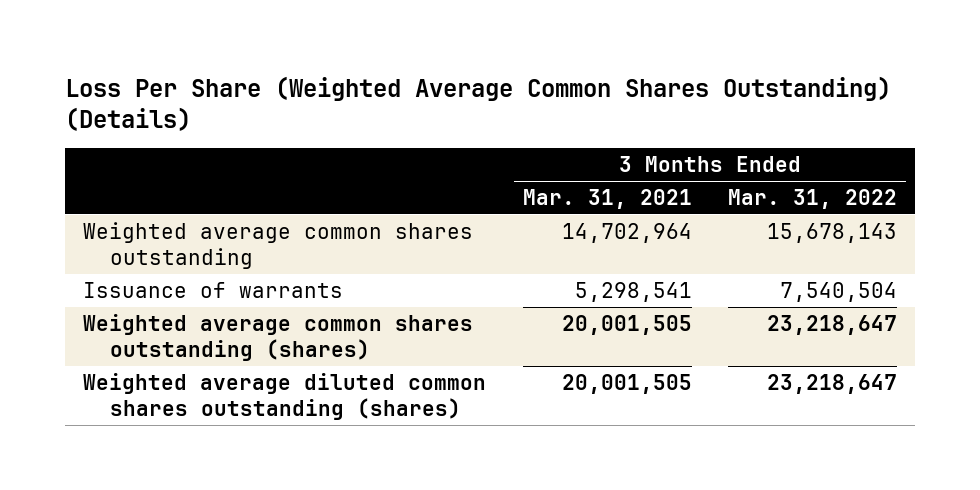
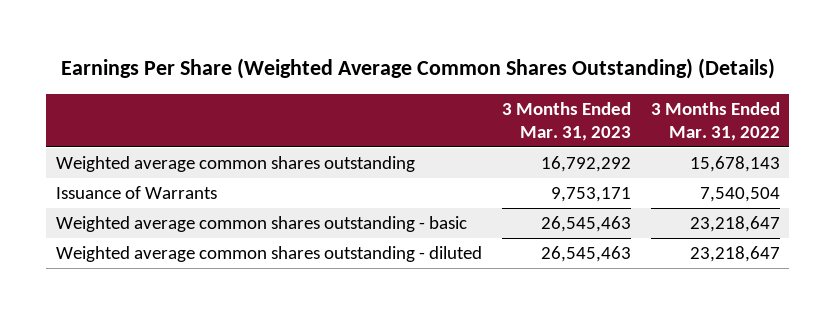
- Loss Per Share (Weighted Average Common Shares Outstanding) (Details)
+ Earnings Per Share (Weighted Average Common Shares Outstanding) (Details)
- | 3 Months Ended Mar. 31, 2021 | 3 Months Ended Mar. 31, 2022
+ | 3 Months Ended Mar. 31, 2023 | 3 Months Ended Mar. 31, 2022
- Issuance of warrants | 5,298,541 | 7,540,504
- Weighted average common shares outstanding (shares) | 20,001,505 | 23,218,647
- Weighted average diluted common shares outstanding (shares) | 20,001,505 | 23,218,647
+ Issuance of Warrants | 9,753,171 | 7,540,504
+ Weighted average common shares outstanding - basic | 26,545,463 | 23,218,647
+ Weighted average common shares outstanding - diluted | 26,545,463 | 23,218,647

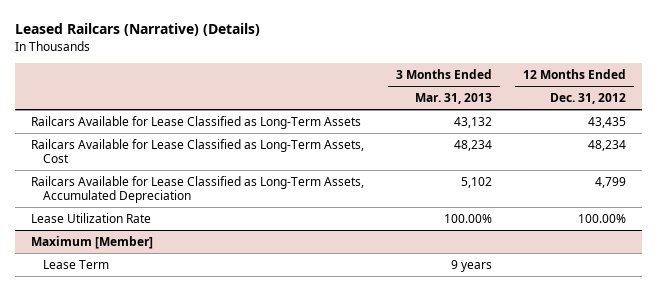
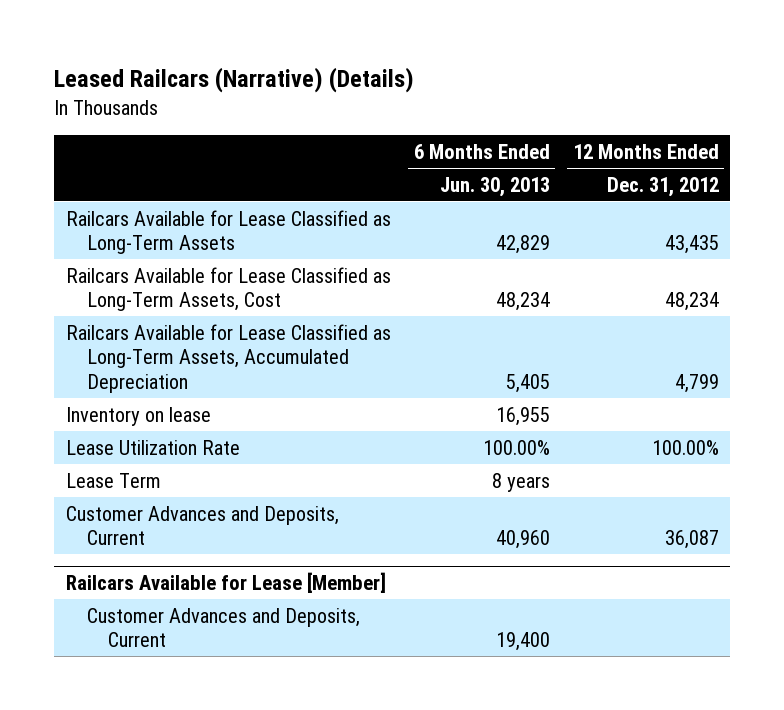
- | 3 Months Ended Mar. 31, 2013 | 12 Months Ended Dec. 31, 2012
+ | 6 Months Ended Jun. 30, 2013 | 12 Months Ended Dec. 31, 2012
+ Inventory on lease | 16,955 |
- Maximum [Member]
+ Customer Advances and Deposits, Current | 40,960 | 36,087
+ Railcars Available for Lease [Member]
+ Customer Advances and Deposits, Current | 19,400 |

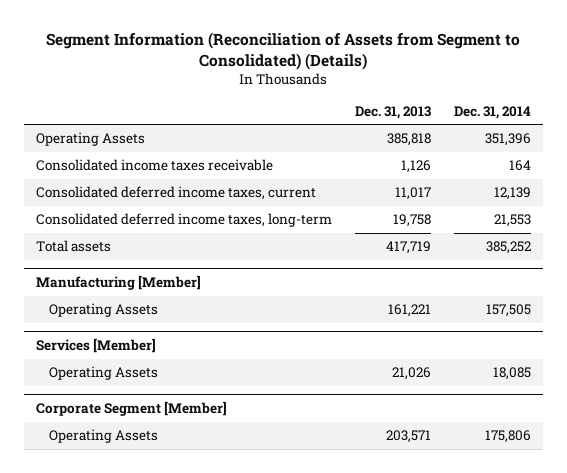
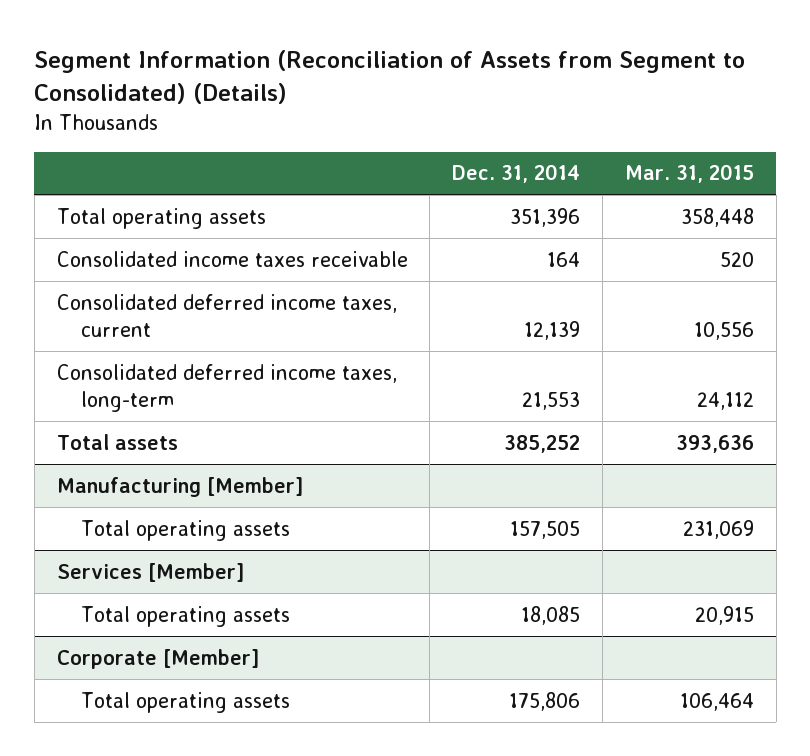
- | Dec. 31, 2013 | Dec. 31, 2014
+ | Dec. 31, 2014 | Mar. 31, 2015
- Operating Assets | 385,818 | 351,396
+ Total operating assets | 351,396 | 358,448
@ Manufacturing [Member]
- Operating Assets | 161,221 | 157,505
+ Total operating assets | 157,505 | 231,069
@ Services [Member]
- Operating Assets | 21,026 | 18,085
- Corporate Segment [Member]
- Operating Assets | 203,571 | 175,806
@ Services [Member]
+ Total operating assets | 18,085 | 20,915
+ Corporate [Member]
+ Total operating assets | 175,806 | 106,464

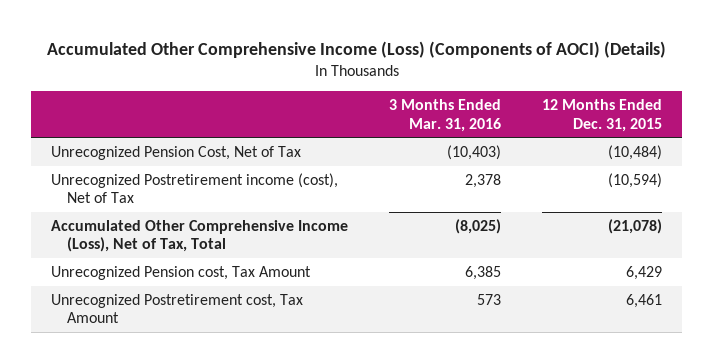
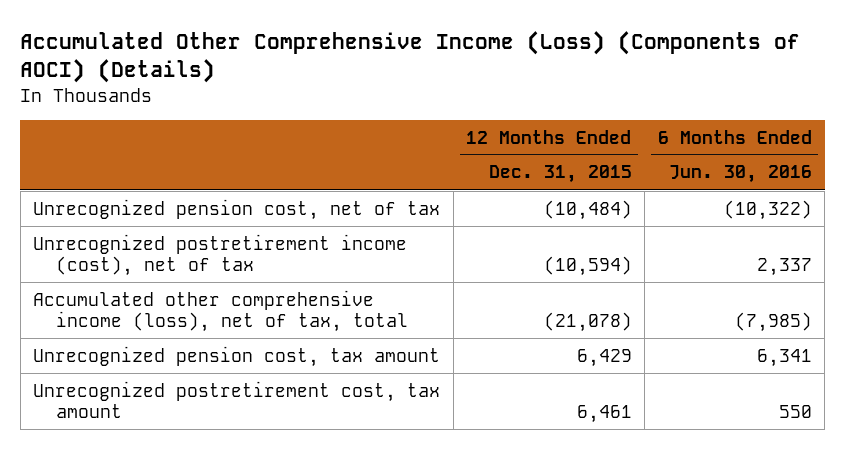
- | 3 Months Ended Mar. 31, 2016 | 12 Months Ended Dec. 31, 2015
+ | 12 Months Ended Dec. 31, 2015 | 6 Months Ended Jun. 30, 2016
- Unrecognized Pension Cost, Net of Tax | (10,403) | (10,484)
- Unrecognized Postretirement income (cost), Net of Tax | 2,378 | (10,594)
- Accumulated Other Comprehensive Income (Loss), Net of Tax, Total | (8,025) | (21,078)
- Unrecognized Pension cost, Tax Amount | 6,385 | 6,429
- Unrecognized Postretirement cost, Tax Amount | 573 | 6,461
+ Unrecognized pension cost, net of tax | (10,484) | (10,322)
+ Unrecognized postretirement income (cost), net of tax | (10,594) | 2,337
+ Accumulated other comprehensive income (loss), net of tax, total | (21,078) | (7,985)
+ Unrecognized pension cost, tax amount | 6,429 | 6,341
+ Unrecognized postretirement cost, tax amount | 6,461 | 550

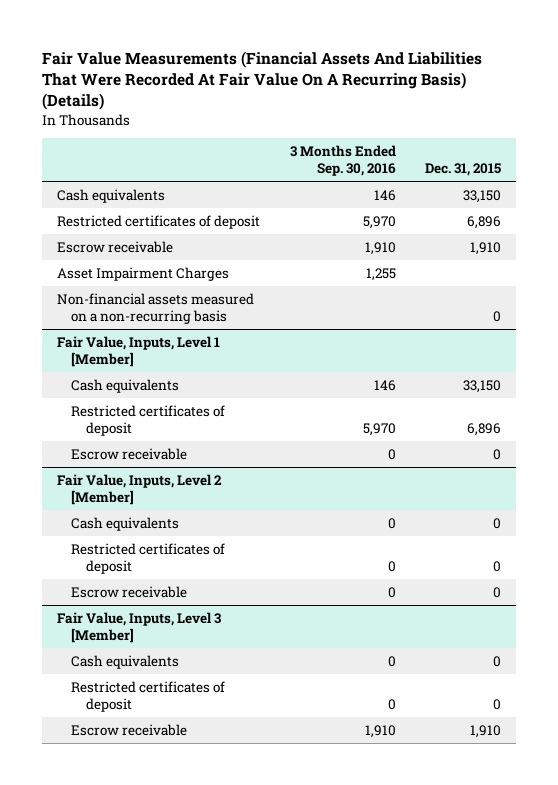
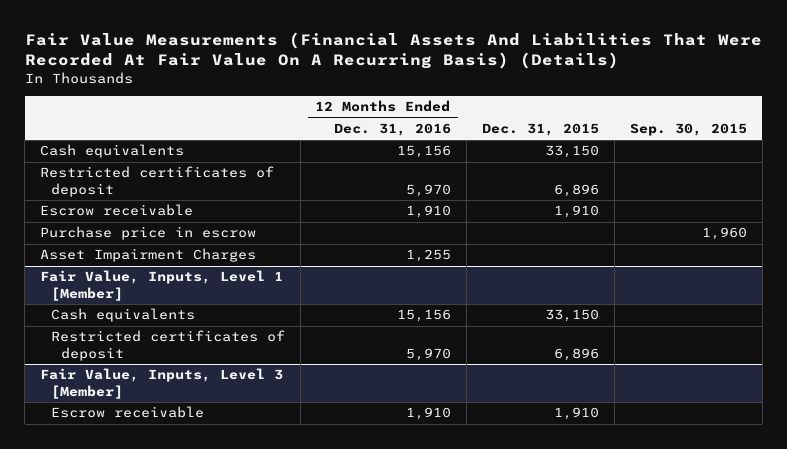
- | 3 Months Ended Sep. 30, 2016 | Dec. 31, 2015
+ | 12 Months Ended Dec. 31, 2016 | Dec. 31, 2015 | Sep. 30, 2015
+ Purchase price in escrow | | | 1,960
- Non-financial assets measured on a non-recurring basis | | 0
@ Fair Value, Inputs, Level 1 [Member]
- Escrow receivable | 0 | 0
- Fair Value, Inputs, Level 2 [Member]
- Cash equivalents | 0 | 0
- Restricted certificates of deposit | 0 | 0
- Escrow receivable | 0 | 0
@ Fair Value, Inputs, Level 3 [Member]
- Cash equivalents | 0 | 0
- Restricted certificates of deposit | 0 | 0

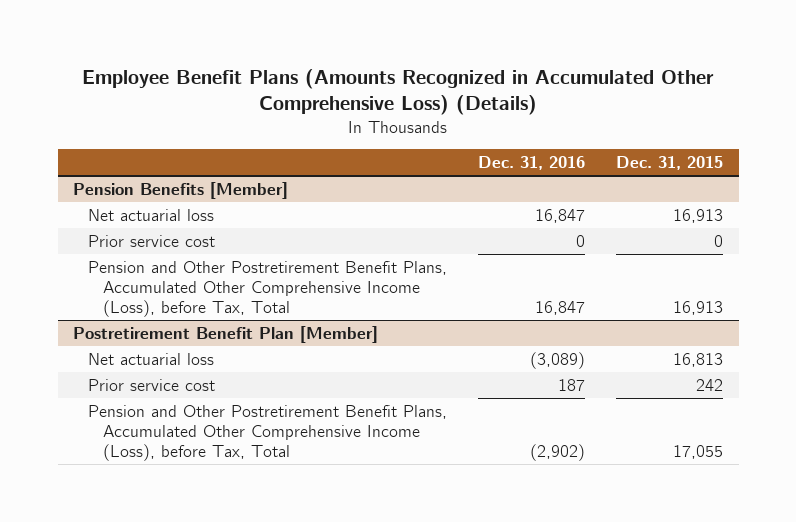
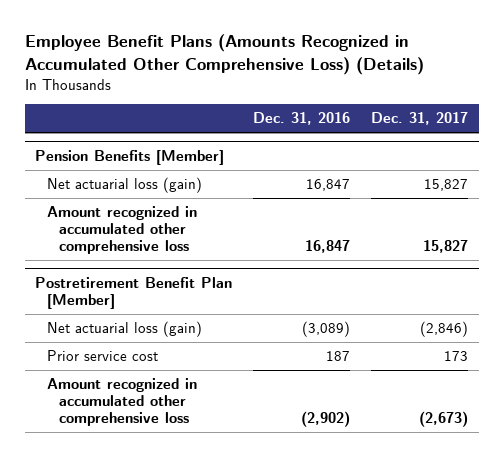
- | Dec. 31, 2016 | Dec. 31, 2015
+ | Dec. 31, 2016 | Dec. 31, 2017
@ Pension Benefits [Member]
- Net actuarial loss | 16,847 | 16,913
- Prior service cost | 0 | 0
- Pension and Other Postretirement Benefit Plans, Accumulated Other Comprehensive Income (Loss), before Tax, Total | 16,847 | 16,913
+ Net actuarial loss (gain) | 16,847 | 15,827
+ Amount recognized in accumulated other comprehensive loss | 16,847 | 15,827
@ Postretirement Benefit Plan [Member]
- Net actuarial loss | (3,089) | 16,813
+ Net actuarial loss (gain) | (3,089) | (2,846)
- Pension and Other Postretirement Benefit Plans, Accumulated Other Comprehensive Income (Loss), before Tax, Total | (2,902) | 17,055
+ Amount recognized in accumulated other comprehensive loss | (2,902) | (2,673)

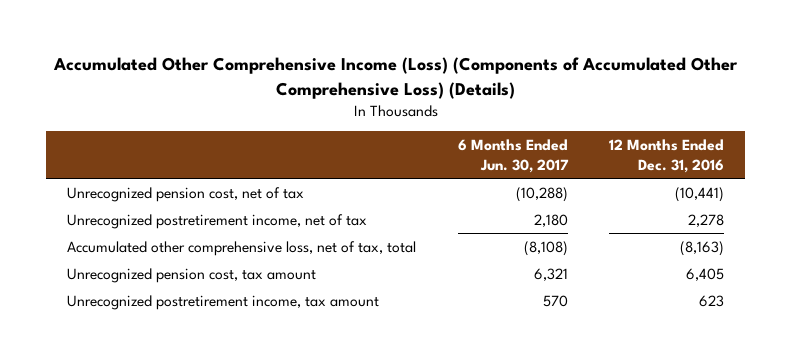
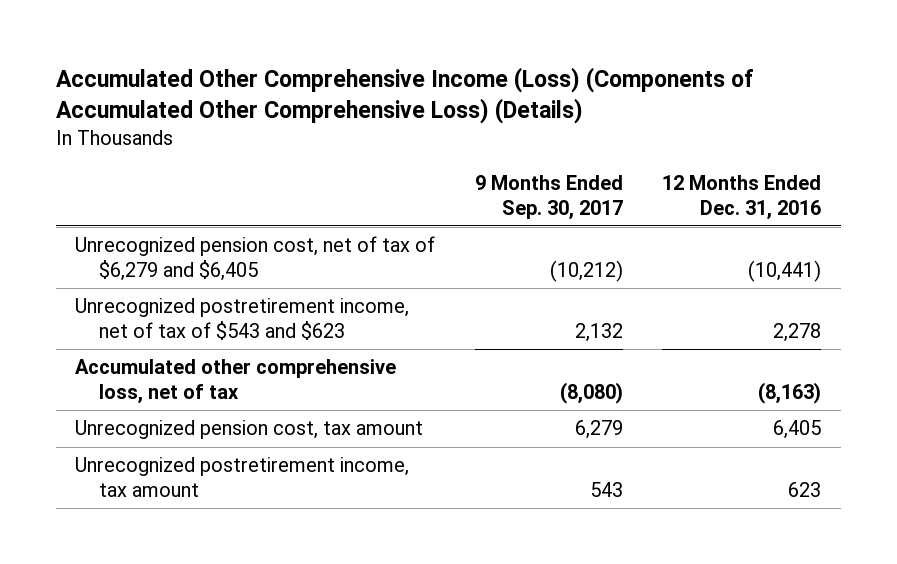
- | 6 Months Ended Jun. 30, 2017 | 12 Months Ended Dec. 31, 2016
+ | 9 Months Ended Sep. 30, 2017 | 12 Months Ended Dec. 31, 2016
- Unrecognized pension cost, net of tax | (10,288) | (10,441)
- Unrecognized postretirement income, net of tax | 2,180 | 2,278
- Accumulated other comprehensive loss, net of tax, total | (8,108) | (8,163)
+ Unrecognized pension cost, net of tax of $6,279 and $6,405 | (10,212) | (10,441)
+ Unrecognized postretirement income, net of tax of $543 and $623 | 2,132 | 2,278
+ Accumulated other comprehensive loss, net of tax | (8,080) | (8,163)

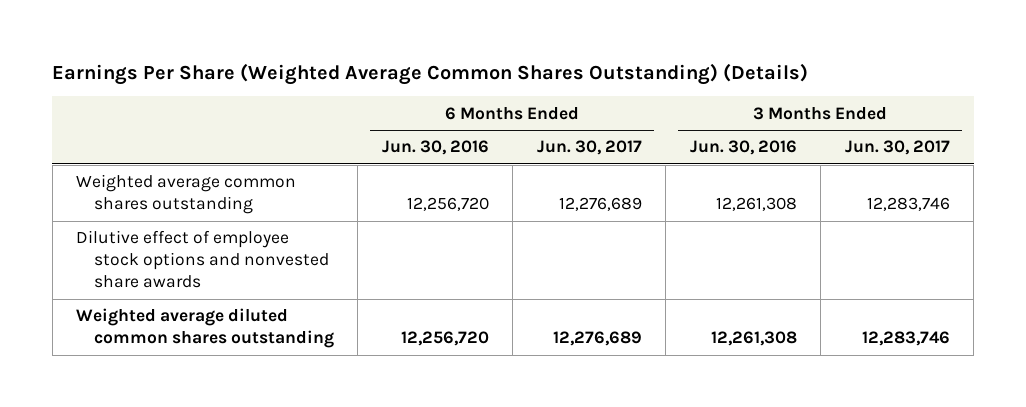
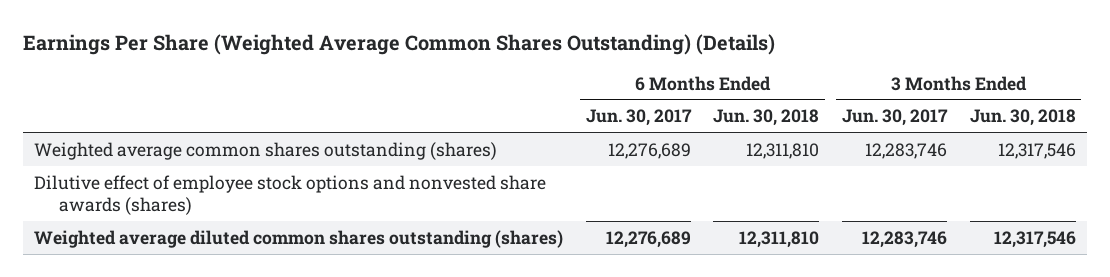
- | 6 Months Ended Jun. 30, 2016 | 6 Months Ended Jun. 30, 2017 | 3 Months Ended Jun. 30, 2016 | 3 Months Ended Jun. 30, 2017
+ | 6 Months Ended Jun. 30, 2017 | 6 Months Ended Jun. 30, 2018 | 3 Months Ended Jun. 30, 2017 | 3 Months Ended Jun. 30, 2018
- Weighted average common shares outstanding | 12,256,720 | 12,276,689 | 12,261,308 | 12,283,746
- Dilutive effect of employee stock options and nonvested share awards
- Weighted average diluted common shares outstanding | 12,256,720 | 12,276,689 | 12,261,308 | 12,283,746
+ Weighted average common shares outstanding (shares) | 12,276,689 | 12,311,810 | 12,283,746 | 12,317,546
+ Dilutive effect of employee stock options and nonvested share awards (shares)
+ Weighted average diluted common shares outstanding (shares) | 12,276,689 | 12,311,810 | 12,283,746 | 12,317,546

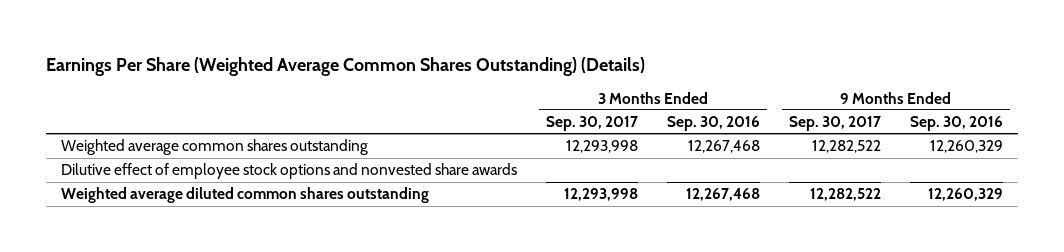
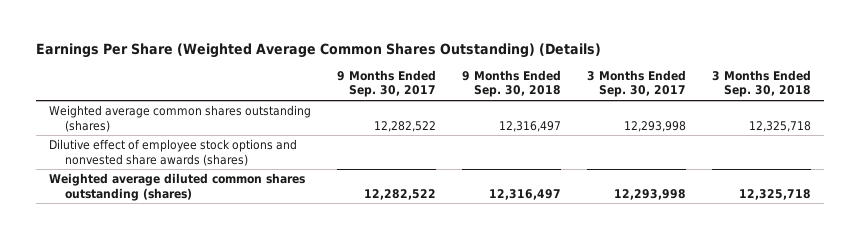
- | 3 Months Ended Sep. 30, 2017 | 3 Months Ended Sep. 30, 2016 | 9 Months Ended Sep. 30, 2017 | 9 Months Ended Sep. 30, 2016
+ | 9 Months Ended Sep. 30, 2017 | 9 Months Ended Sep. 30, 2018 | 3 Months Ended Sep. 30, 2017 | 3 Months Ended Sep. 30, 2018
- Weighted average common shares outstanding | 12,293,998 | 12,267,468 | 12,282,522 | 12,260,329
- Dilutive effect of employee stock options and nonvested share awards
- Weighted average diluted common shares outstanding | 12,293,998 | 12,267,468 | 12,282,522 | 12,260,329
+ Weighted average common shares outstanding (shares) | 12,282,522 | 12,316,497 | 12,293,998 | 12,325,718
+ Dilutive effect of employee stock options and nonvested share awards (shares)
+ Weighted average diluted common shares outstanding (shares) | 12,282,522 | 12,316,497 | 12,293,998 | 12,325,718

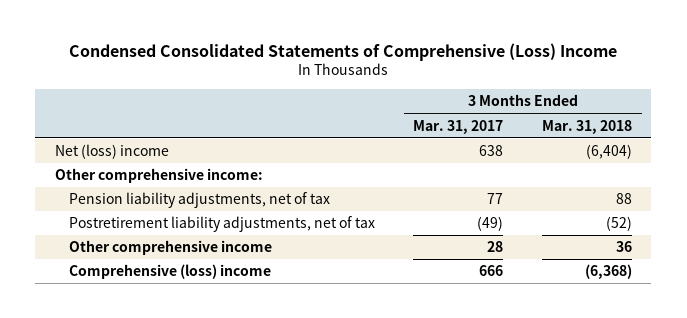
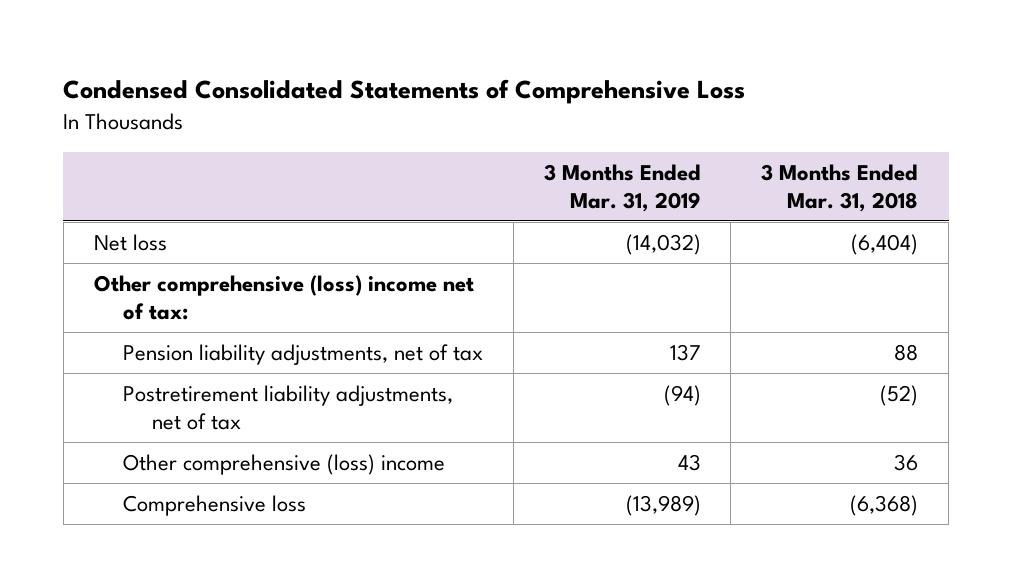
- Condensed Consolidated Statements of Comprehensive (Loss) Income
+ Condensed Consolidated Statements of Comprehensive Loss
- | 3 Months Ended Mar. 31, 2017 | 3 Months Ended Mar. 31, 2018
+ | 3 Months Ended Mar. 31, 2019 | 3 Months Ended Mar. 31, 2018
- Net (loss) income | 638 | (6,404)
- Other comprehensive income:
+ Net loss | (14,032) | (6,404)
+ Other comprehensive (loss) income net of tax:
- Other comprehensive income | 28 | 36
- Comprehensive (loss) income | 666 | (6,368)
+ Other comprehensive (loss) income | 43 | 36
+ Comprehensive loss | (13,989) | (6,368)

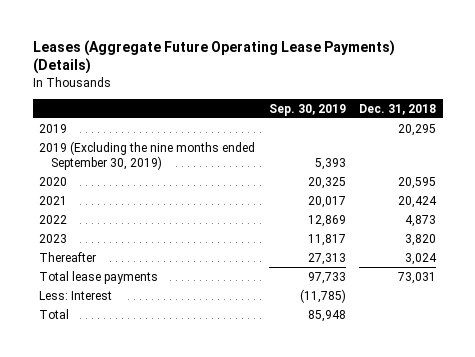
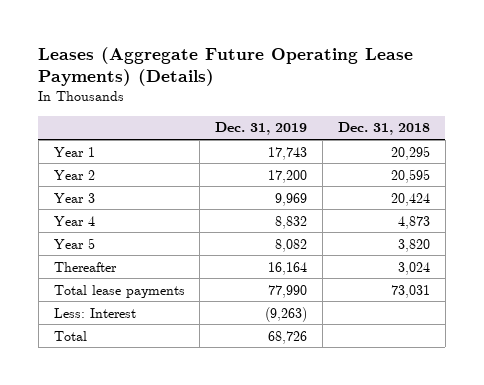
- | Sep. 30, 2019 | Dec. 31, 2018
+ | Dec. 31, 2019 | Dec. 31, 2018
- 2019 | | 20,295
- 2019 (Excluding the nine months ended September 30, 2019) | 5,393 |
- 2020 | 20,325 | 20,595
- 2021 | 20,017 | 20,424
- 2022 | 12,869 | 4,873
- 2023 | 11,817 | 3,820
+ Year 1 | 17,743 | 20,295
+ Year 2 | 17,200 | 20,595
+ Year 3 | 9,969 | 20,424
+ Year 4 | 8,832 | 4,873
+ Year 5 | 8,082 | 3,820

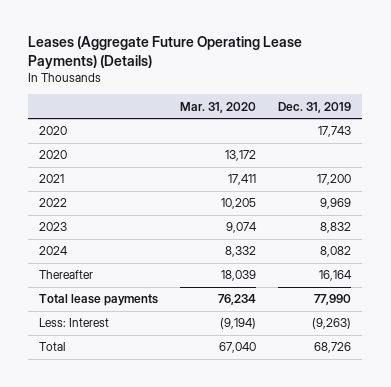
- | Dec. 31, 2019 | Dec. 31, 2018
+ | Mar. 31, 2020 | Dec. 31, 2019
- Year 1 | 17,743 | 20,295
- Year 2 | 17,200 | 20,595
- Year 3 | 9,969 | 20,424
- Year 4 | 8,832 | 4,873
- Year 5 | 8,082 | 3,820
+ 2020 | | 17,743
+ 2020 | 13,172 |
+ 2021 | 17,411 | 17,200
+ 2022 | 10,205 | 9,969
+ 2023 | 9,074 | 8,832
+ 2024 | 8,332 | 8,082

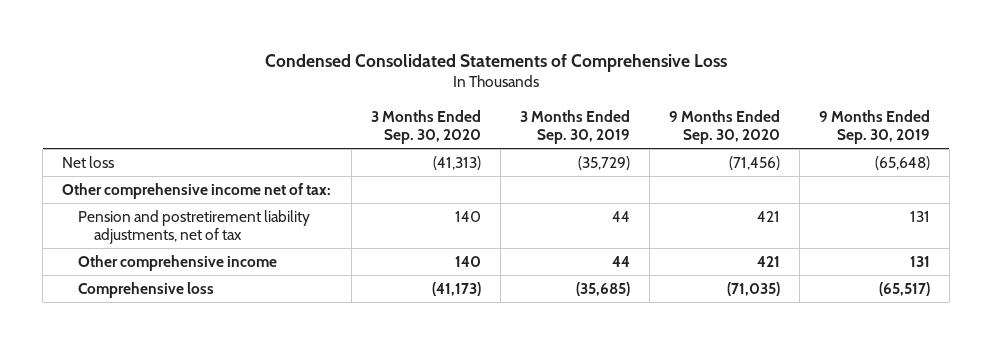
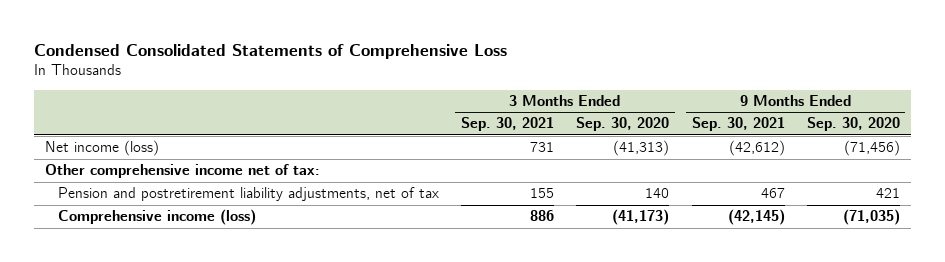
- | 3 Months Ended Sep. 30, 2020 | 3 Months Ended Sep. 30, 2019 | 9 Months Ended Sep. 30, 2020 | 9 Months Ended Sep. 30, 2019
+ | 3 Months Ended Sep. 30, 2021 | 3 Months Ended Sep. 30, 2020 | 9 Months Ended Sep. 30, 2021 | 9 Months Ended Sep. 30, 2020
- Net loss | (41,313) | (35,729) | (71,456) | (65,648)
+ Net income (loss) | 731 | (41,313) | (42,612) | (71,456)
- Other comprehensive income | 140 | 44 | 421 | 131
- Comprehensive loss | (41,173) | (35,685) | (71,035) | (65,517)
+ Comprehensive income (loss) | 886 | (41,173) | (42,145) | (71,035)

